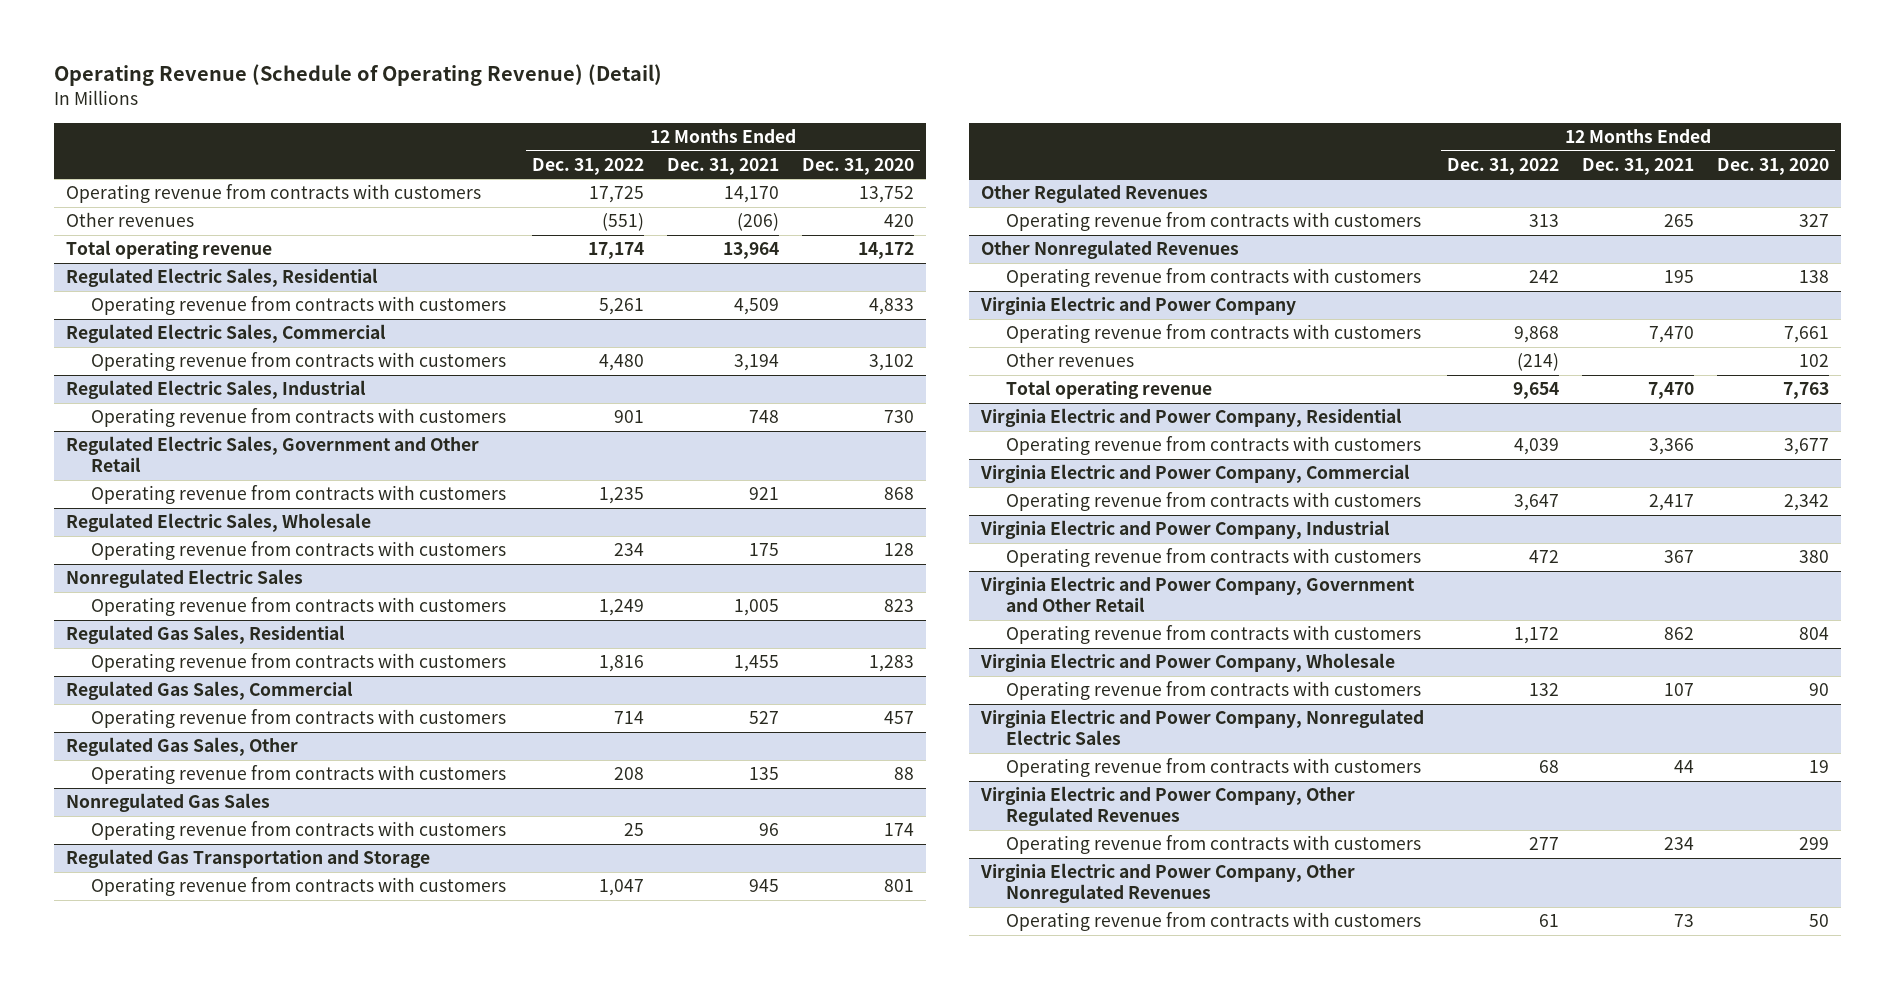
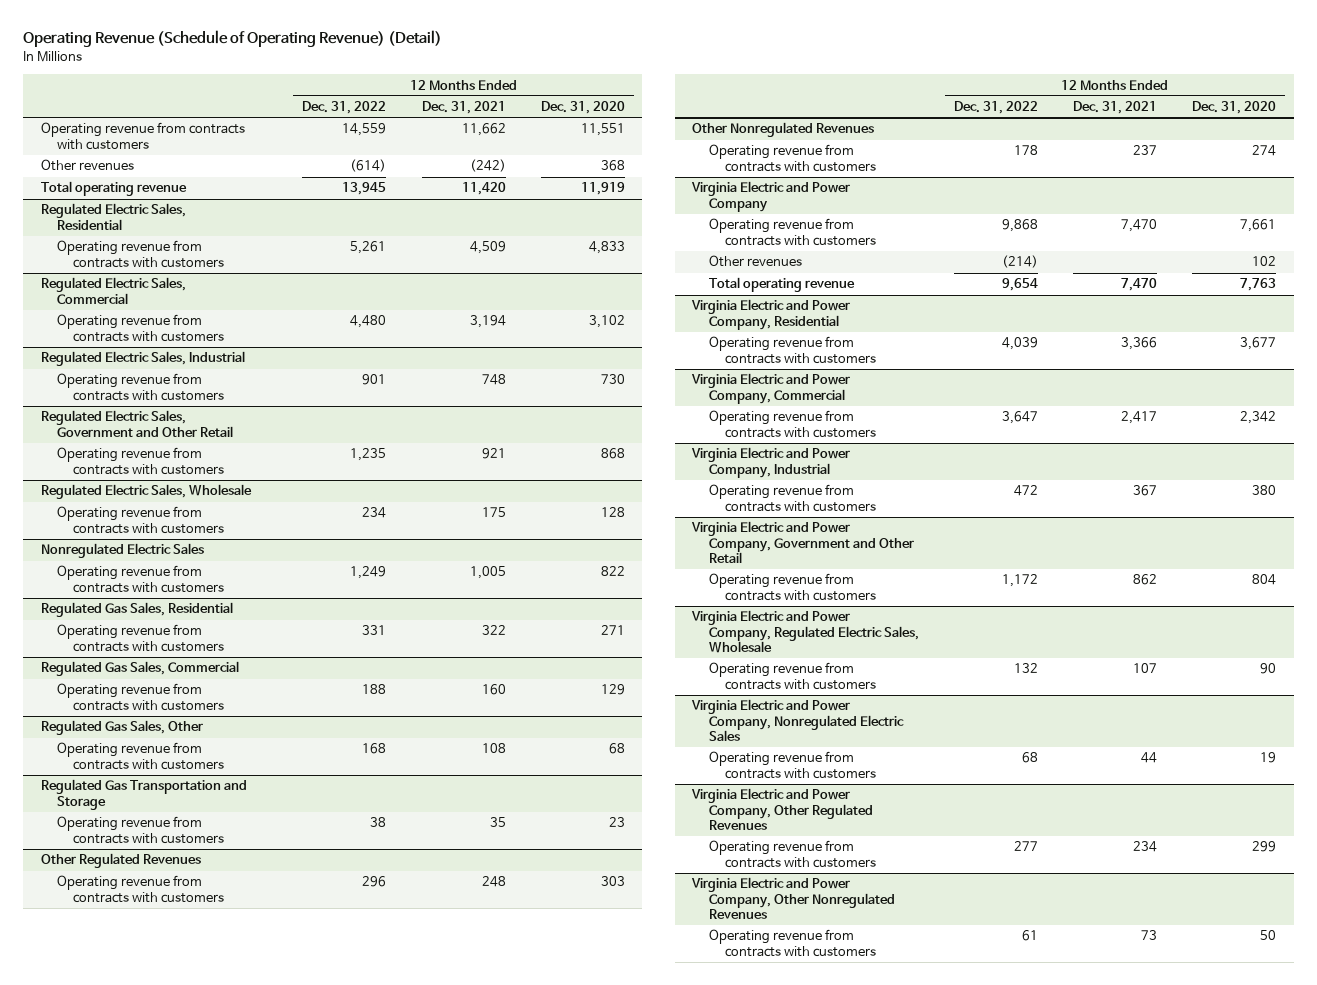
- Operating revenue from contracts with customers | 17,725 | 14,170 | 13,752
- Other revenues | (551) | (206) | 420
- Total operating revenue | 17,174 | 13,964 | 14,172
+ Operating revenue from contracts with customers | 14,559 | 11,662 | 11,551
+ Other revenues | (614) | (242) | 368
+ Total operating revenue | 13,945 | 11,420 | 11,919
@ Nonregulated Electric Sales
- Operating revenue from contracts with customers | 1,249 | 1,005 | 823
+ Operating revenue from contracts with customers | 1,249 | 1,005 | 822
@ Regulated Gas Sales, Residential
- Operating revenue from contracts with customers | 1,816 | 1,455 | 1,283
+ Operating revenue from contracts with customers | 331 | 322 | 271
@ Regulated Gas Sales, Commercial
- Operating revenue from contracts with customers | 714 | 527 | 457
+ Operating revenue from contracts with customers | 188 | 160 | 129
@ Regulated Gas Sales, Other
- Operating revenue from contracts with customers | 208 | 135 | 88
- Nonregulated Gas Sales
- Operating revenue from contracts with customers | 25 | 96 | 174
@ Regulated Gas Sales, Other
+ Operating revenue from contracts with customers | 168 | 108 | 68
@ Regulated Gas Transportation and Storage
- Operating revenue from contracts with customers | 1,047 | 945 | 801
+ Operating revenue from contracts with customers | 38 | 35 | 23
@ Other Regulated Revenues
- Operating revenue from contracts with customers | 313 | 265 | 327
+ Operating revenue from contracts with customers | 296 | 248 | 303
@ Other Nonregulated Revenues
- Operating revenue from contracts with customers | 242 | 195 | 138
+ Operating revenue from contracts with customers | 178 | 237 | 274
- Virginia Electric and Power Company, Wholesale
+ Virginia Electric and Power Company, Regulated Electric Sales, Wholesale

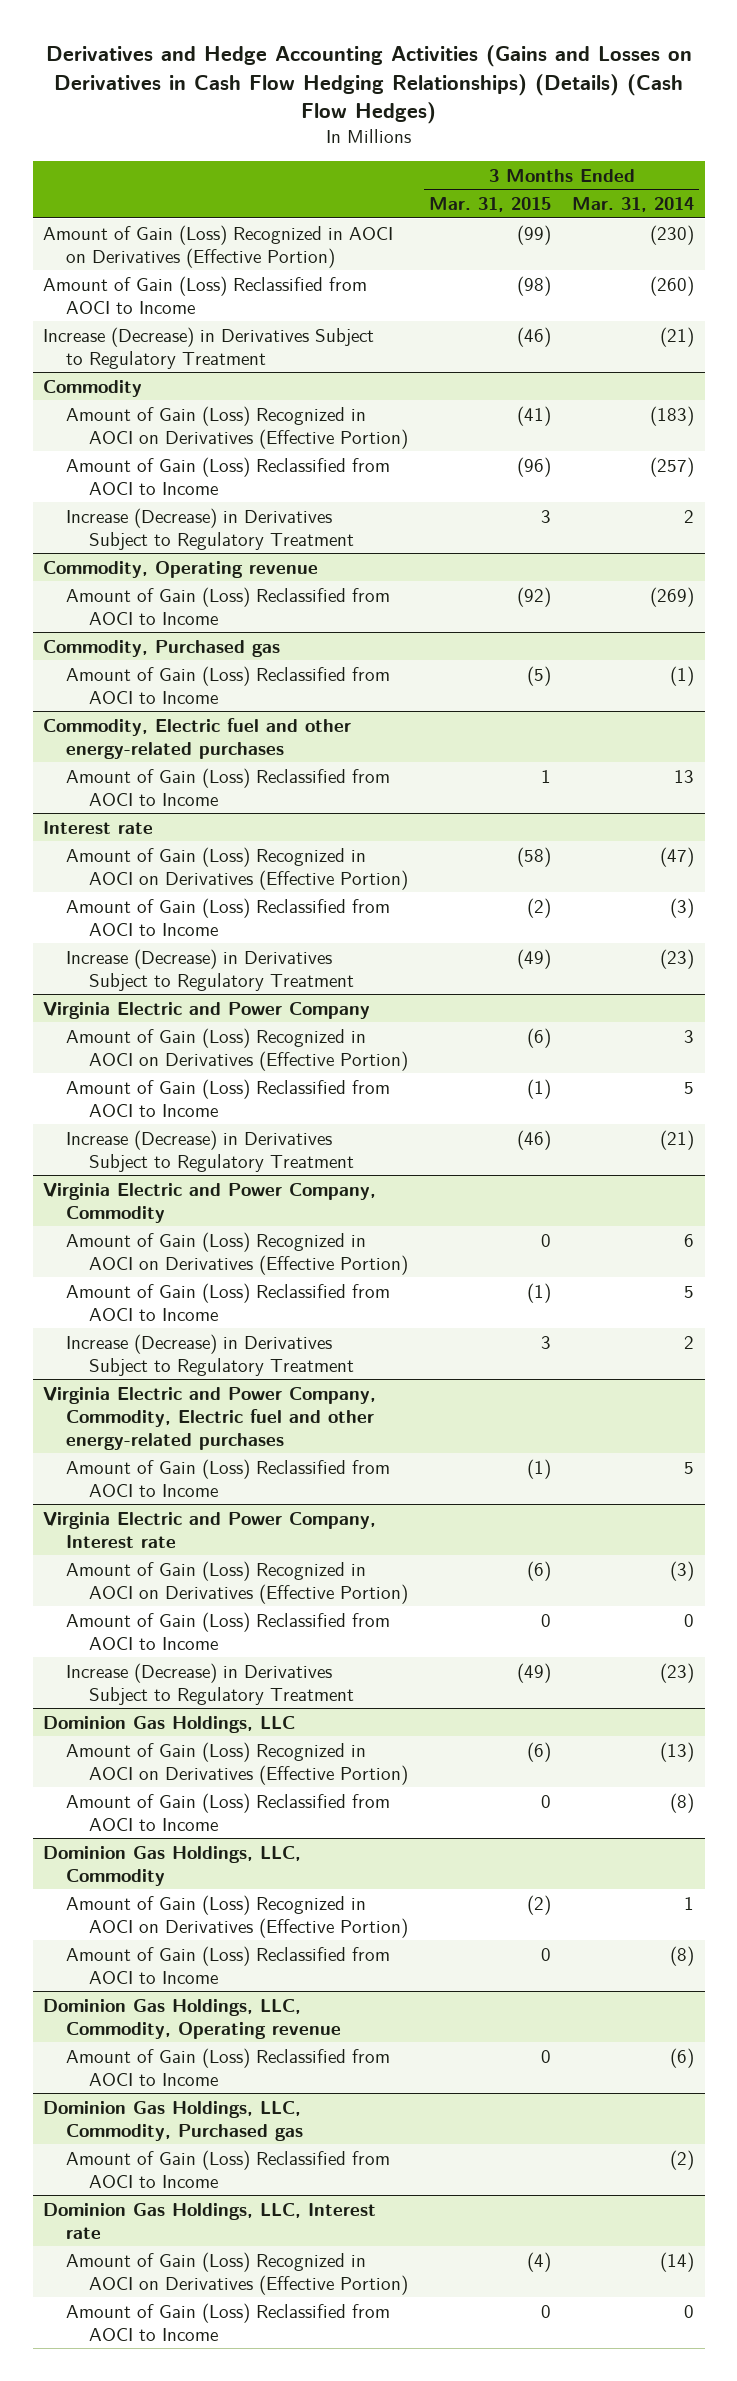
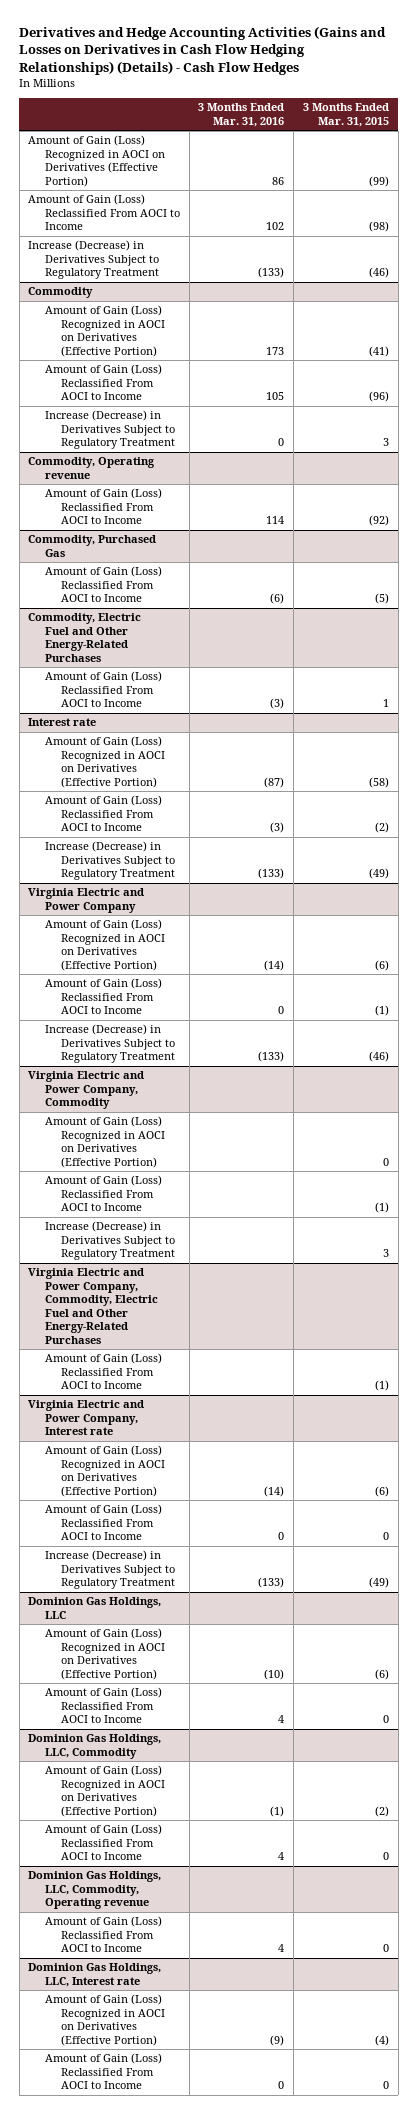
- Derivatives and Hedge Accounting Activities (Gains and Losses on Derivatives in Cash Flow Hedging Relationships) (Details) (Cash Flow Hedges)
+ Derivatives and Hedge Accounting Activities (Gains and Losses on Derivatives in Cash Flow Hedging Relationships) (Details) - Cash Flow Hedges
- | 3 Months Ended Mar. 31, 2015 | 3 Months Ended Mar. 31, 2014
+ | 3 Months Ended Mar. 31, 2016 | 3 Months Ended Mar. 31, 2015
- Amount of Gain (Loss) Reclassified from AOCI to Income | (98) | (260)
+ Amount of Gain (Loss) Reclassified From AOCI to Income | 102 | (98)
@ Commodity
- Amount of Gain (Loss) Reclassified from AOCI to Income | (96) | (257)
+ Amount of Gain (Loss) Reclassified From AOCI to Income | 105 | (96)
@ Commodity, Operating revenue
- Amount of Gain (Loss) Reclassified from AOCI to Income | (92) | (269)
- Commodity, Purchased gas
- Amount of Gain (Loss) Reclassified from AOCI to Income | (5) | (1)
- Commodity, Electric fuel and other energy-related purchases
- Amount of Gain (Loss) Reclassified from AOCI to Income | 1 | 13
@ Commodity, Operating revenue
+ Amount of Gain (Loss) Reclassified From AOCI to Income | 114 | (92)
+ Commodity, Purchased Gas
+ Amount of Gain (Loss) Reclassified From AOCI to Income | (6) | (5)
+ Commodity, Electric Fuel and Other Energy-Related Purchases
+ Amount of Gain (Loss) Reclassified From AOCI to Income | (3) | 1
@ Interest rate
- Amount of Gain (Loss) Reclassified from AOCI to Income | (2) | (3)
+ Amount of Gain (Loss) Reclassified From AOCI to Income | (3) | (2)
@ Virginia Electric and Power Company
- Amount of Gain (Loss) Reclassified from AOCI to Income | (1) | 5
+ Amount of Gain (Loss) Reclassified From AOCI to Income | 0 | (1)
@ Virginia Electric and Power Company, Commodity
- Amount of Gain (Loss) Reclassified from AOCI to Income | (1) | 5
+ Amount of Gain (Loss) Reclassified From AOCI to Income | | (1)
- Virginia Electric and Power Company, Commodity, Electric fuel and other energy-related purchases
- Amount of Gain (Loss) Reclassified from AOCI to Income | (1) | 5
+ Virginia Electric and Power Company, Commodity, Electric Fuel and Other Energy-Related Purchases
+ Amount of Gain (Loss) Reclassified From AOCI to Income | | (1)
@ Virginia Electric and Power Company, Interest rate
- Amount of Gain (Loss) Reclassified from AOCI to Income | 0 | 0
+ Amount of Gain (Loss) Reclassified From AOCI to Income | 0 | 0
@ Dominion Gas Holdings, LLC
- Amount of Gain (Loss) Reclassified from AOCI to Income | 0 | (8)
+ Amount of Gain (Loss) Reclassified From AOCI to Income | 4 | 0
@ Dominion Gas Holdings, LLC, Commodity
- Amount of Gain (Loss) Reclassified from AOCI to Income | 0 | (8)
+ Amount of Gain (Loss) Reclassified From AOCI to Income | 4 | 0
@ Dominion Gas Holdings, LLC, Commodity, Operating revenue
- Amount of Gain (Loss) Reclassified from AOCI to Income | 0 | (6)
- Dominion Gas Holdings, LLC, Commodity, Purchased gas
- Amount of Gain (Loss) Reclassified from AOCI to Income | | (2)
@ Dominion Gas Holdings, LLC, Commodity, Operating revenue
+ Amount of Gain (Loss) Reclassified From AOCI to Income | 4 | 0
@ Dominion Gas Holdings, LLC, Interest rate
- Amount of Gain (Loss) Reclassified from AOCI to Income | 0 | 0
+ Amount of Gain (Loss) Reclassified From AOCI to Income | 0 | 0

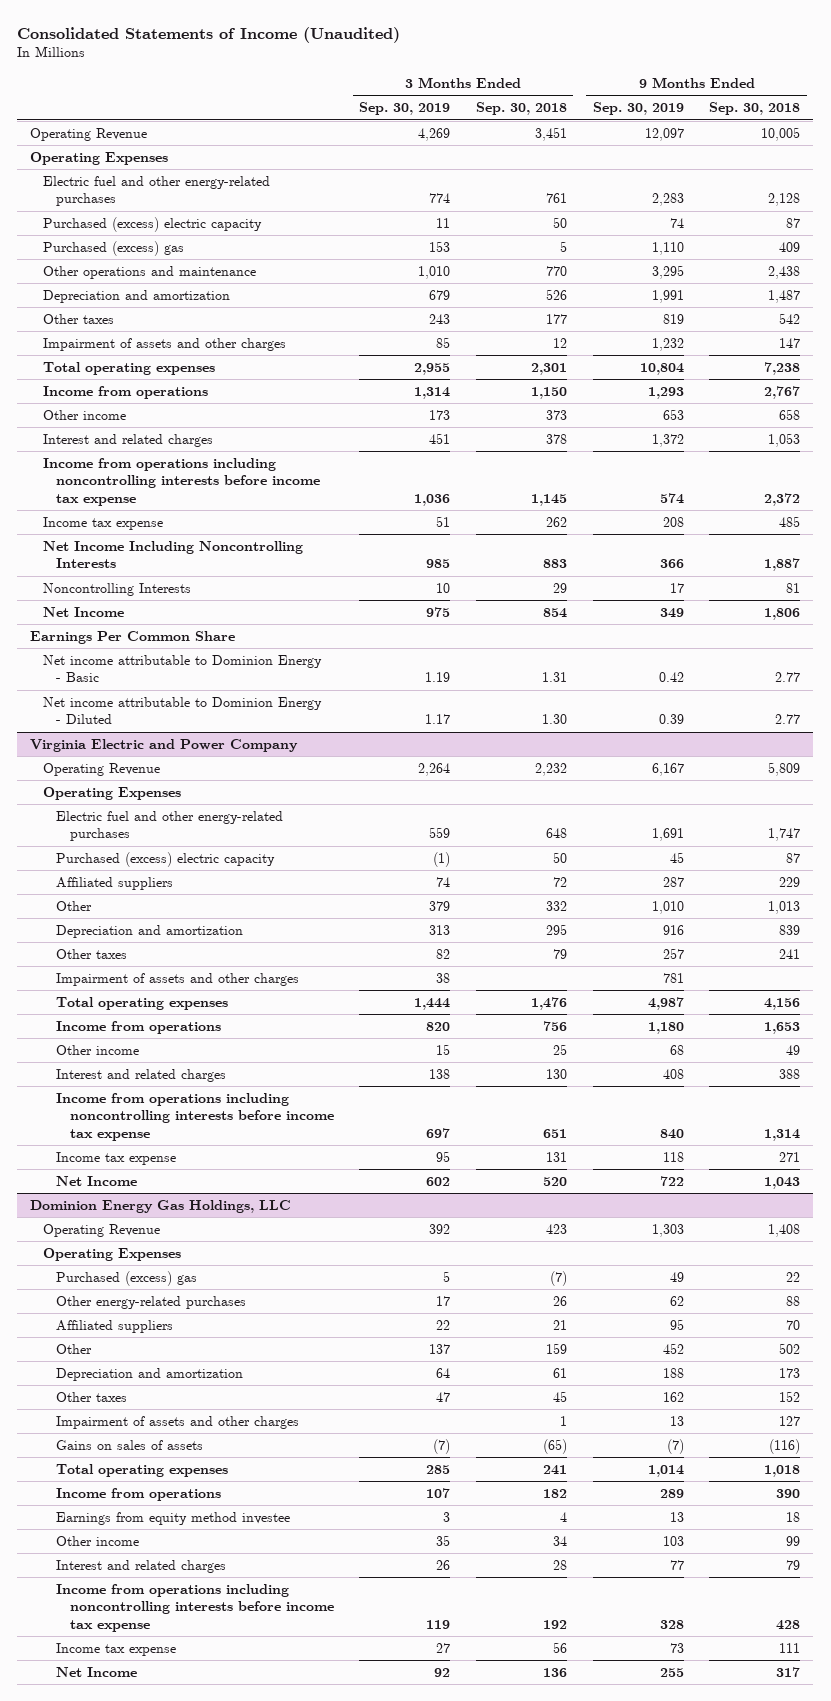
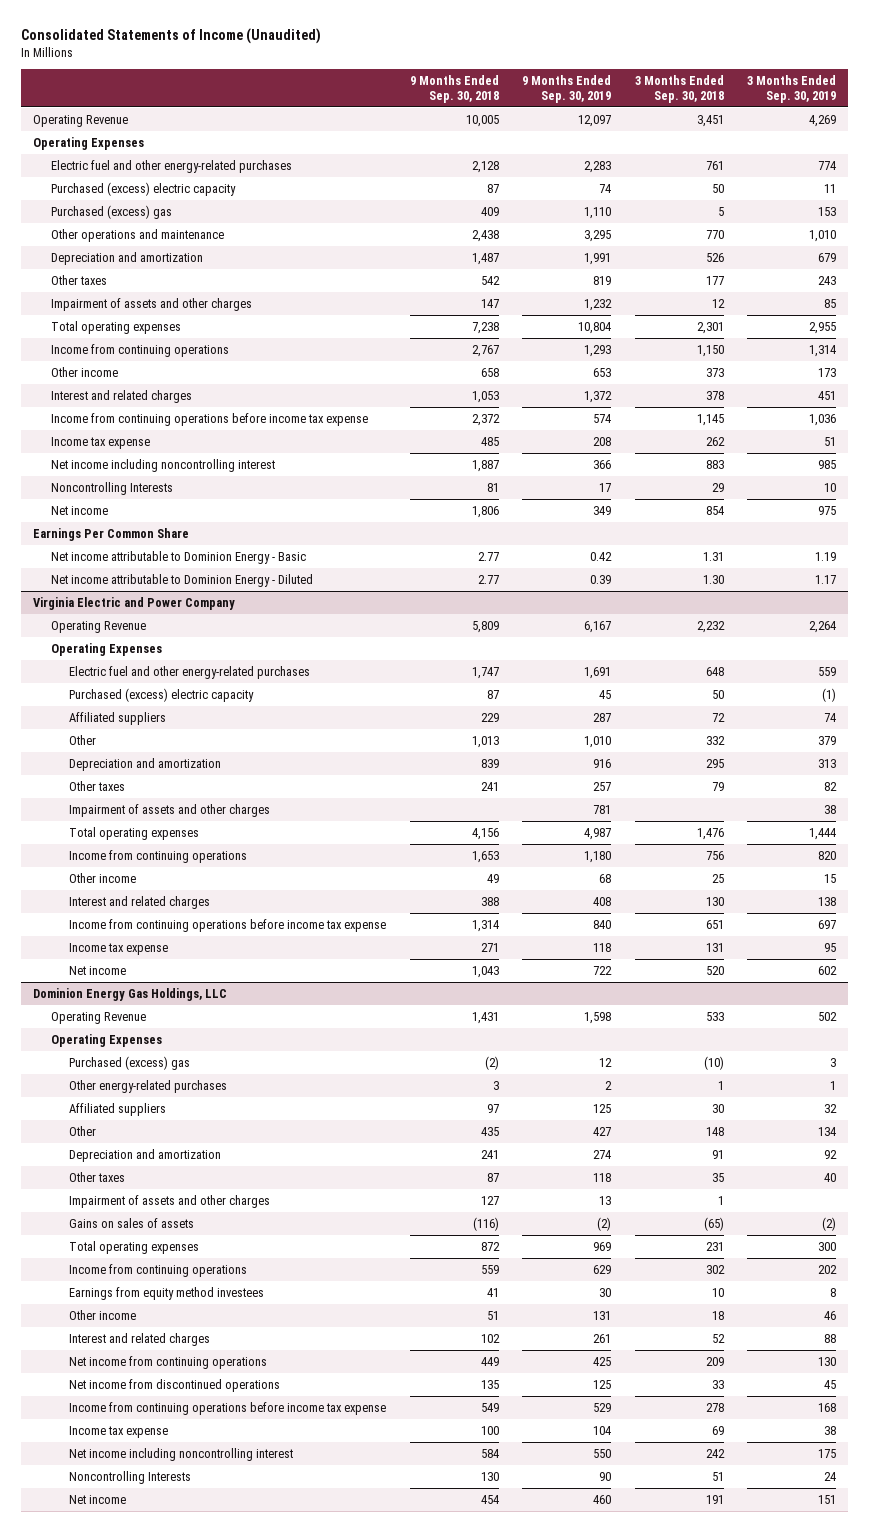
- | 3 Months Ended Sep. 30, 2019 | 3 Months Ended Sep. 30, 2018 | 9 Months Ended Sep. 30, 2019 | 9 Months Ended Sep. 30, 2018
+ | 9 Months Ended Sep. 30, 2018 | 9 Months Ended Sep. 30, 2019 | 3 Months Ended Sep. 30, 2018 | 3 Months Ended Sep. 30, 2019
- Income from operations | 1,314 | 1,150 | 1,293 | 2,767
+ Income from continuing operations | 2,767 | 1,293 | 1,150 | 1,314
- Income from operations including noncontrolling interests before income tax expense | 1,036 | 1,145 | 574 | 2,372
+ Income from continuing operations before income tax expense | 2,372 | 574 | 1,145 | 1,036
- Net Income Including Noncontrolling Interests | 985 | 883 | 366 | 1,887
+ Net income including noncontrolling interest | 1,887 | 366 | 883 | 985
- Net Income | 975 | 854 | 349 | 1,806
+ Net income | 1,806 | 349 | 854 | 975
@ Virginia Electric and Power Company
- Income from operations | 820 | 756 | 1,180 | 1,653
+ Income from continuing operations | 1,653 | 1,180 | 756 | 820
- Income from operations including noncontrolling interests before income tax expense | 697 | 651 | 840 | 1,314
+ Income from continuing operations before income tax expense | 1,314 | 840 | 651 | 697
- Net Income | 602 | 520 | 722 | 1,043
+ Net income | 1,043 | 722 | 520 | 602
@ Dominion Energy Gas Holdings, LLC
- Operating Revenue | 392 | 423 | 1,303 | 1,408
+ Operating Revenue | 1,431 | 1,598 | 533 | 502
- Purchased (excess) gas | 5 | (7) | 49 | 22
- Other energy-related purchases | 17 | 26 | 62 | 88
- Affiliated suppliers | 22 | 21 | 95 | 70
- Other | 137 | 159 | 452 | 502
- Depreciation and amortization | 64 | 61 | 188 | 173
- Other taxes | 47 | 45 | 162 | 152
+ Purchased (excess) gas | (2) | 12 | (10) | 3
+ Other energy-related purchases | 3 | 2 | 1 | 1
+ Affiliated suppliers | 97 | 125 | 30 | 32
+ Other | 435 | 427 | 148 | 134
+ Depreciation and amortization | 241 | 274 | 91 | 92
+ Other taxes | 87 | 118 | 35 | 40
- Gains on sales of assets | (7) | (65) | (7) | (116)
- Total operating expenses | 285 | 241 | 1,014 | 1,018
- Income from operations | 107 | 182 | 289 | 390
- Earnings from equity method investee | 3 | 4 | 13 | 18
- Other income | 35 | 34 | 103 | 99
- Interest and related charges | 26 | 28 | 77 | 79
- Income from operations including noncontrolling interests before income tax expense | 119 | 192 | 328 | 428
- Income tax expense | 27 | 56 | 73 | 111
- Net Income | 92 | 136 | 255 | 317
+ Gains on sales of assets | (116) | (2) | (65) | (2)
+ Total operating expenses | 872 | 969 | 231 | 300
+ Income from continuing operations | 559 | 629 | 302 | 202
+ Earnings from equity method investees | 41 | 30 | 10 | 8
+ Other income | 51 | 131 | 18 | 46
+ Interest and related charges | 102 | 261 | 52 | 88
+ Net income from continuing operations | 449 | 425 | 209 | 130
+ Net income from discontinued operations | 135 | 125 | 33 | 45
+ Income from continuing operations before income tax expense | 549 | 529 | 278 | 168
+ Income tax expense | 100 | 104 | 69 | 38
+ Net income including noncontrolling interest | 584 | 550 | 242 | 175
+ Noncontrolling Interests | 130 | 90 | 51 | 24
+ Net income | 454 | 460 | 191 | 151

